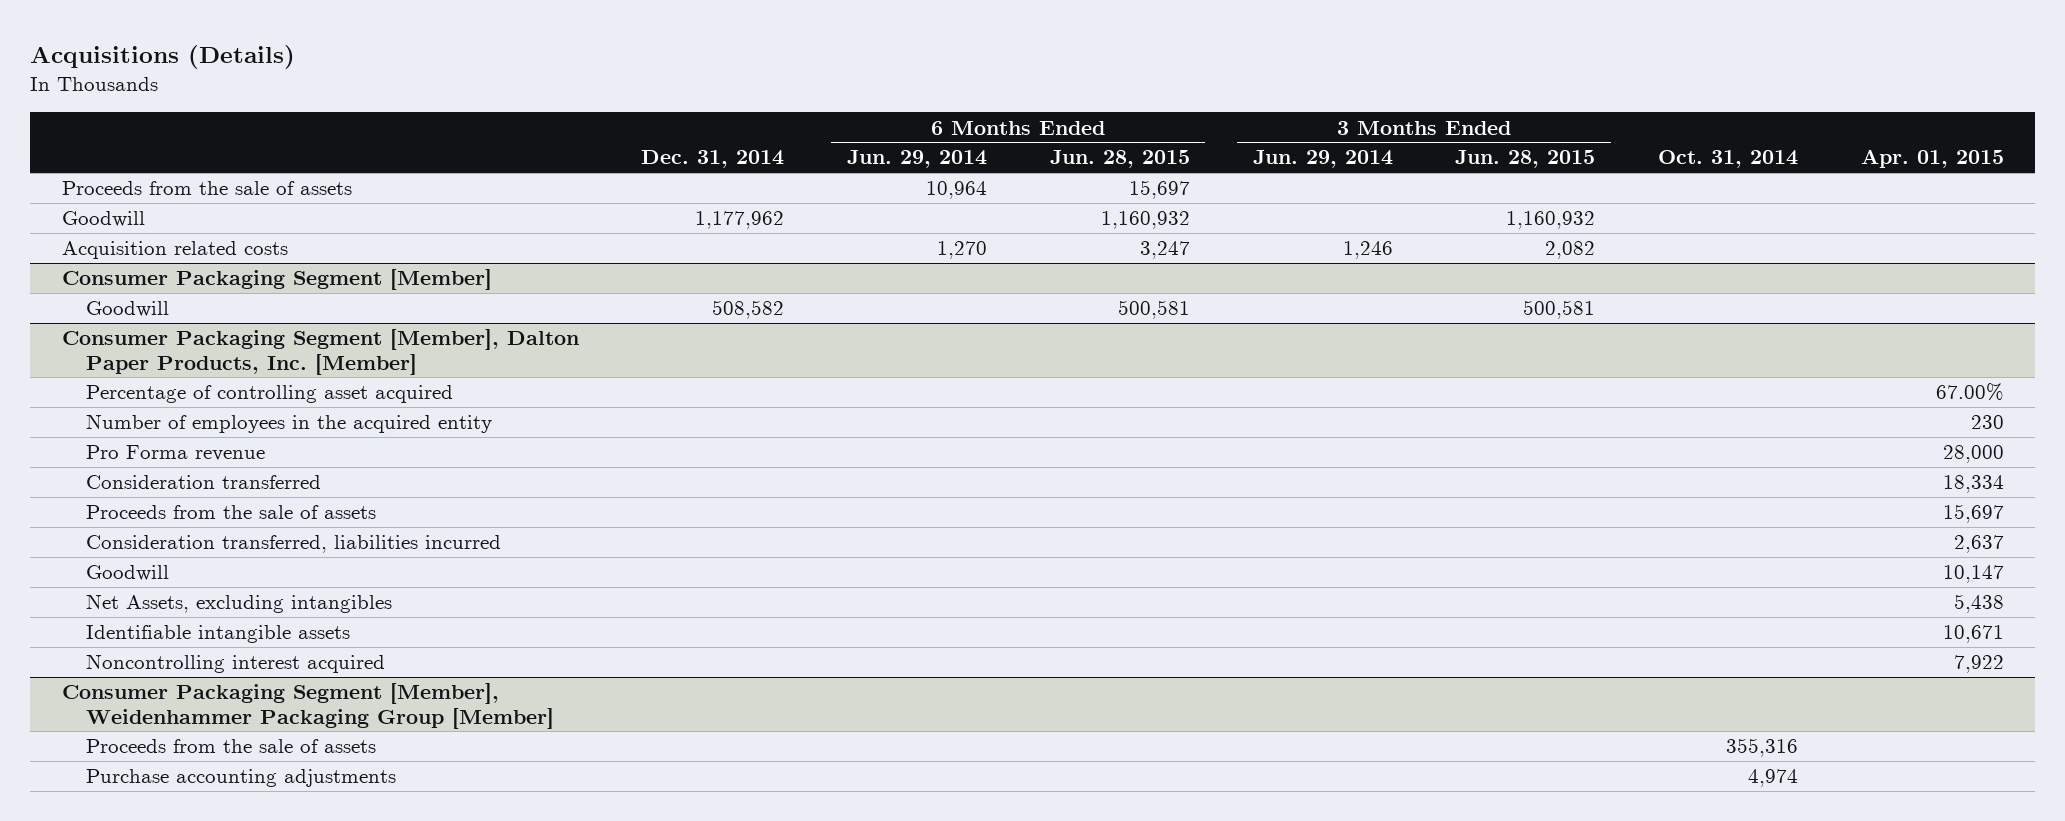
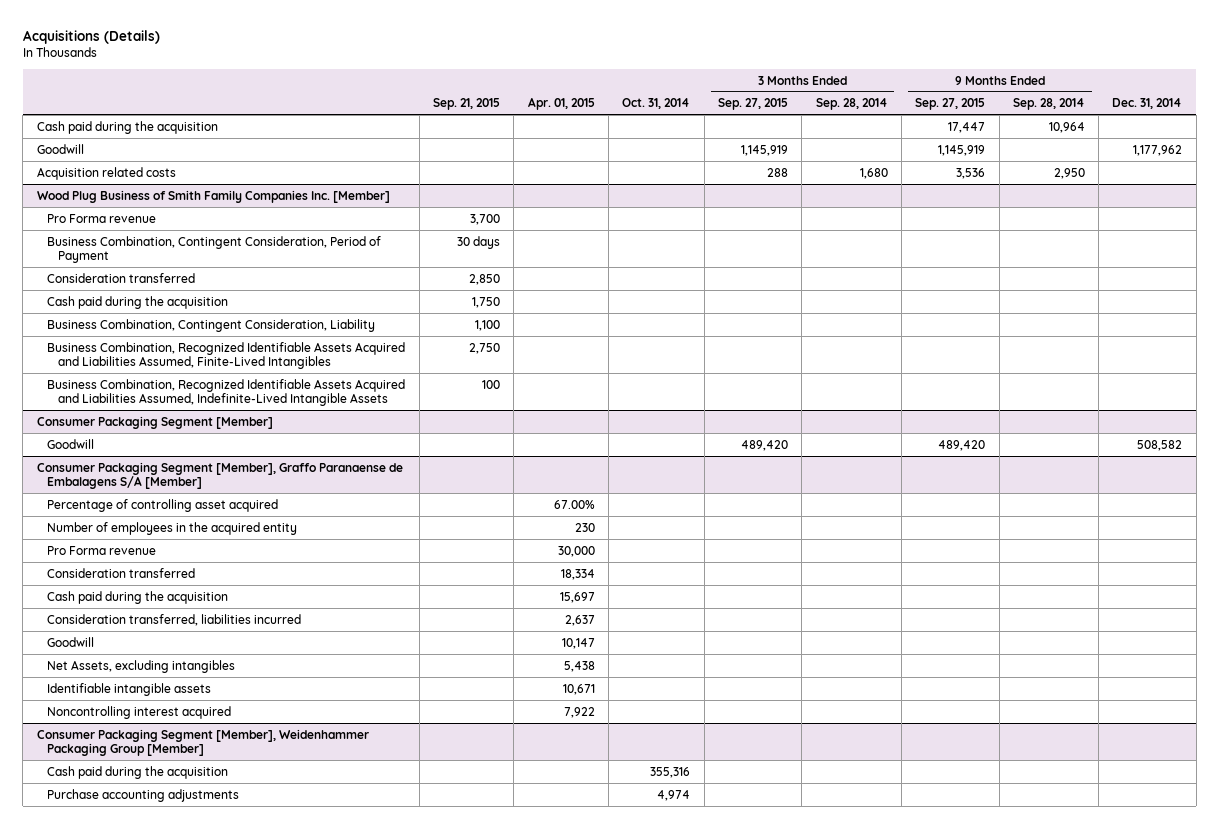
- | Dec. 31, 2014 | 6 Months Ended Jun. 29, 2014 | 6 Months Ended Jun. 28, 2015 | 3 Months Ended Jun. 29, 2014 | 3 Months Ended Jun. 28, 2015 | Oct. 31, 2014 | Apr. 01, 2015
+ | Sep. 21, 2015 | Apr. 01, 2015 | Oct. 31, 2014 | 3 Months Ended Sep. 27, 2015 | 3 Months Ended Sep. 28, 2014 | 9 Months Ended Sep. 27, 2015 | 9 Months Ended Sep. 28, 2014 | Dec. 31, 2014
- Proceeds from the sale of assets | | 10,964 | 15,697 | | | |
+ Cash paid during the acquisition | | | | | | 17,447 | 10,964 |
+ Wood Plug Business of Smith Family Companies Inc. [Member]
+ Pro Forma revenue | 3,700 | | | | | | |
+ Business Combination, Contingent Consideration, Period of Payment | 30 days | | | | | | |
+ Consideration transferred | 2,850 | | | | | | |
+ Cash paid during the acquisition | 1,750 | | | | | | |
+ Business Combination, Contingent Consideration, Liability | 1,100 | | | | | | |
+ Business Combination, Recognized Identifiable Assets Acquired and Liabilities Assumed, Finite-Lived Intangibles | 2,750 | | | | | | |
+ Business Combination, Recognized Identifiable Assets Acquired and Liabilities Assumed, Indefinite-Lived Intangible Assets | 100 | | | | | | |
- Consumer Packaging Segment [Member], Dalton Paper Products, Inc. [Member]
+ Consumer Packaging Segment [Member], Graffo Paranaense de Embalagens S/A [Member]
- Pro Forma revenue | | | | | | | 28,000
+ Pro Forma revenue | | 30,000 | | | | | |
- Proceeds from the sale of assets | | | | | | | 15,697
+ Cash paid during the acquisition | | 15,697 | | | | | |
@ Consumer Packaging Segment [Member], Weidenhammer Packaging Group [Member]
- Proceeds from the sale of assets | | | | | | 355,316 |
+ Cash paid during the acquisition | | | 355,316 | | | | |

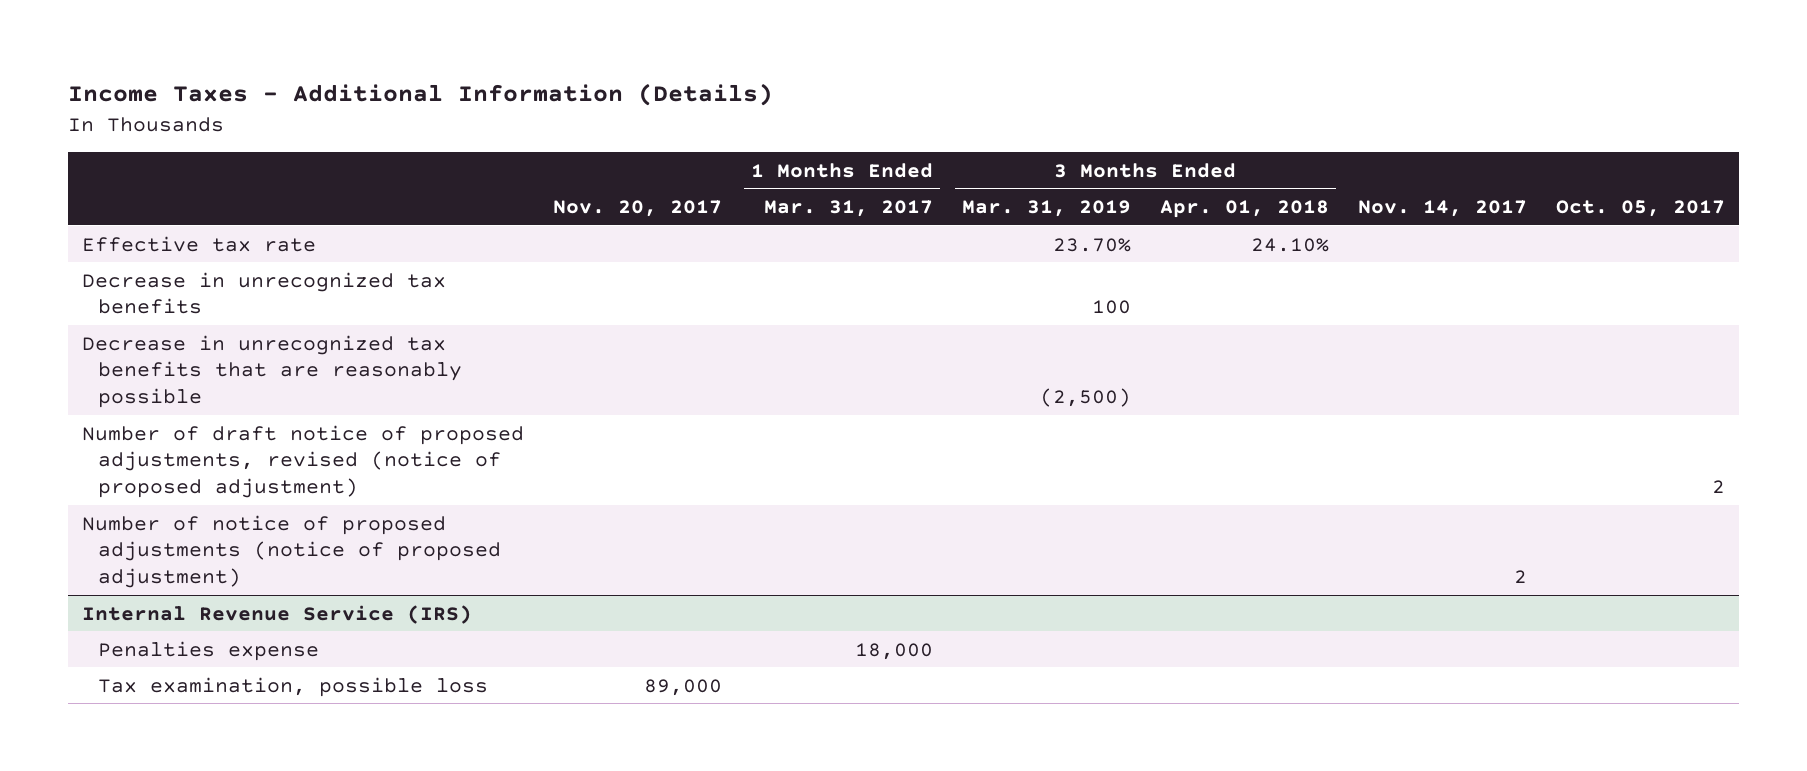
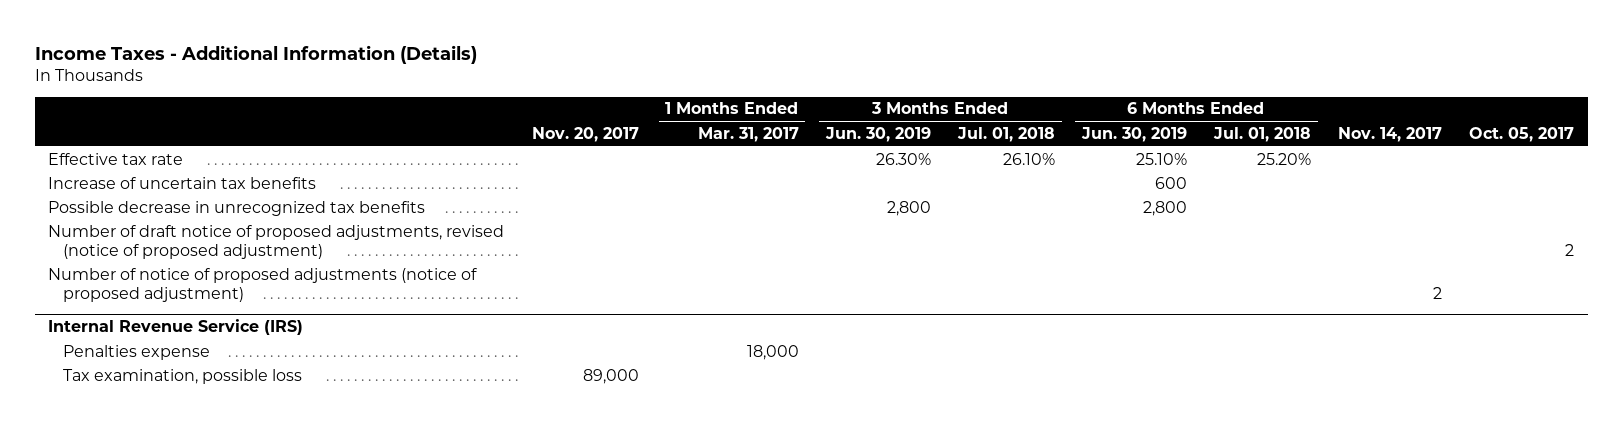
- | Nov. 20, 2017 | 1 Months Ended Mar. 31, 2017 | 3 Months Ended Mar. 31, 2019 | 3 Months Ended Apr. 01, 2018 | Nov. 14, 2017 | Oct. 05, 2017
+ | Nov. 20, 2017 | 1 Months Ended Mar. 31, 2017 | 3 Months Ended Jun. 30, 2019 | 3 Months Ended Jul. 01, 2018 | 6 Months Ended Jun. 30, 2019 | 6 Months Ended Jul. 01, 2018 | Nov. 14, 2017 | Oct. 05, 2017
- Decrease in unrecognized tax benefits | | | 100 | | |
- Decrease in unrecognized tax benefits that are reasonably possible | | | (2,500) | | |
+ Increase of uncertain tax benefits | | | | | 600 | | |
+ Possible decrease in unrecognized tax benefits | | | 2,800 | | 2,800 | | |

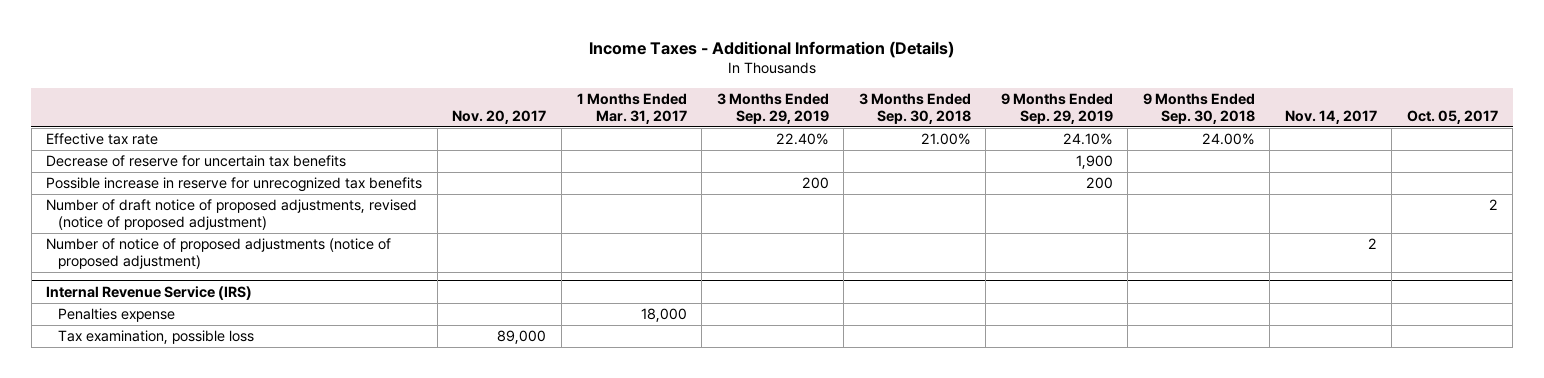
- | Nov. 20, 2017 | 1 Months Ended Mar. 31, 2017 | 3 Months Ended Jun. 30, 2019 | 3 Months Ended Jul. 01, 2018 | 6 Months Ended Jun. 30, 2019 | 6 Months Ended Jul. 01, 2018 | Nov. 14, 2017 | Oct. 05, 2017
+ | Nov. 20, 2017 | 1 Months Ended Mar. 31, 2017 | 3 Months Ended Sep. 29, 2019 | 3 Months Ended Sep. 30, 2018 | 9 Months Ended Sep. 29, 2019 | 9 Months Ended Sep. 30, 2018 | Nov. 14, 2017 | Oct. 05, 2017
- Increase of uncertain tax benefits | | | | | 600 | | |
- Possible decrease in unrecognized tax benefits | | | 2,800 | | 2,800 | | |
+ Decrease of reserve for uncertain tax benefits | | | | | 1,900 | | |
+ Possible increase in reserve for unrecognized tax benefits | | | 200 | | 200 | | |

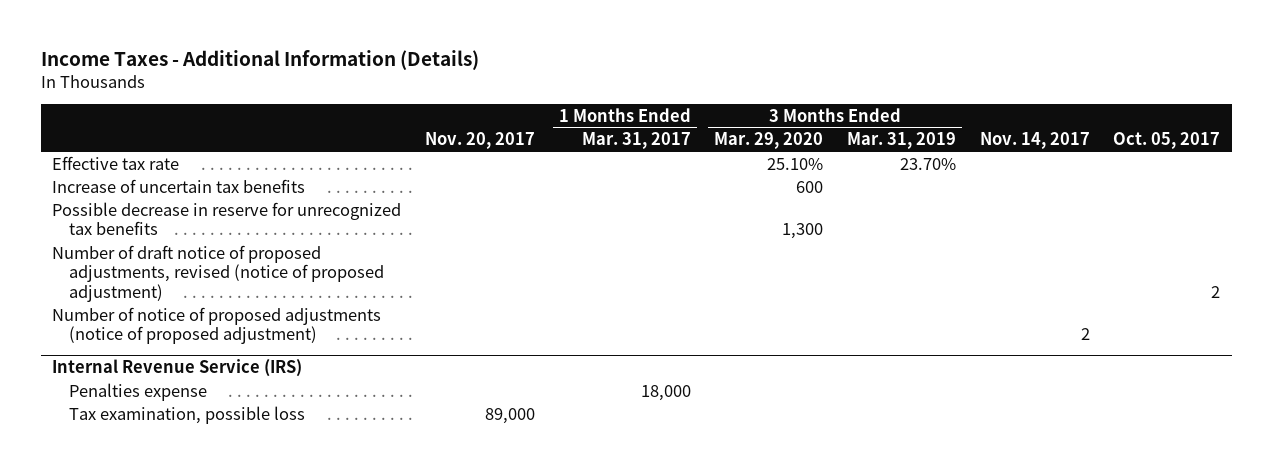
- | Nov. 20, 2017 | 1 Months Ended Mar. 31, 2017 | 3 Months Ended Sep. 29, 2019 | 3 Months Ended Sep. 30, 2018 | 9 Months Ended Sep. 29, 2019 | 9 Months Ended Sep. 30, 2018 | Nov. 14, 2017 | Oct. 05, 2017
+ | Nov. 20, 2017 | 1 Months Ended Mar. 31, 2017 | 3 Months Ended Mar. 29, 2020 | 3 Months Ended Mar. 31, 2019 | Nov. 14, 2017 | Oct. 05, 2017
- Decrease of reserve for uncertain tax benefits | | | | | 1,900 | | |
- Possible increase in reserve for unrecognized tax benefits | | | 200 | | 200 | | |
+ Increase of uncertain tax benefits | | | 600 | | |
+ Possible decrease in reserve for unrecognized tax benefits | | | 1,300 | | |

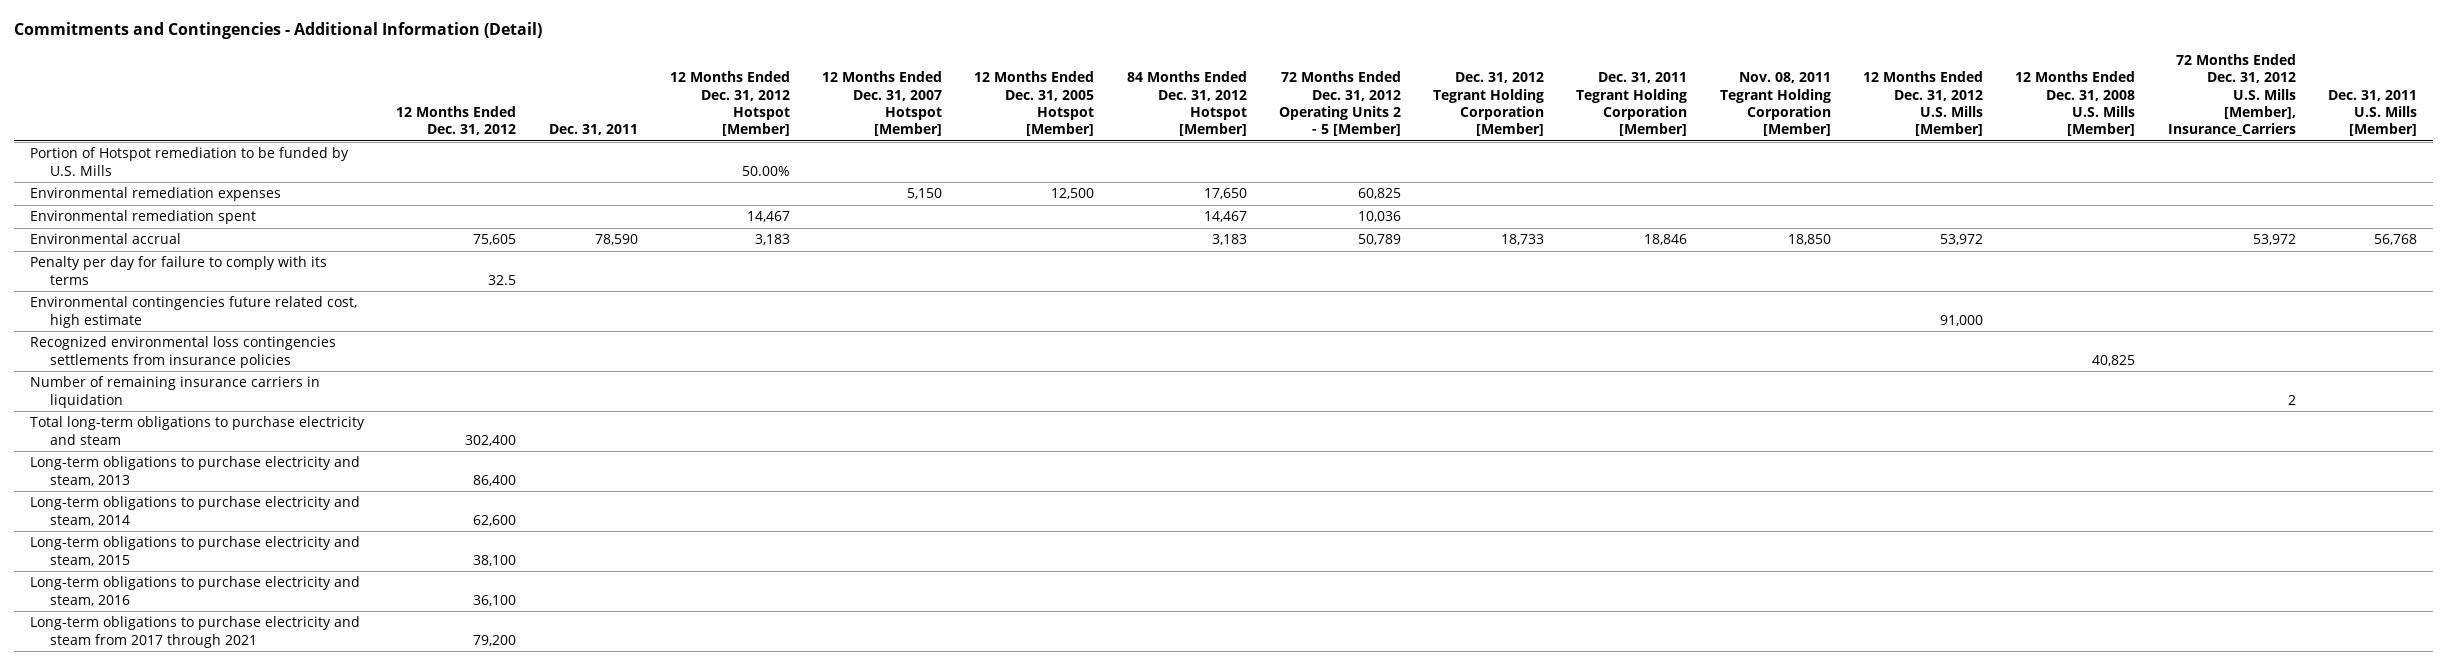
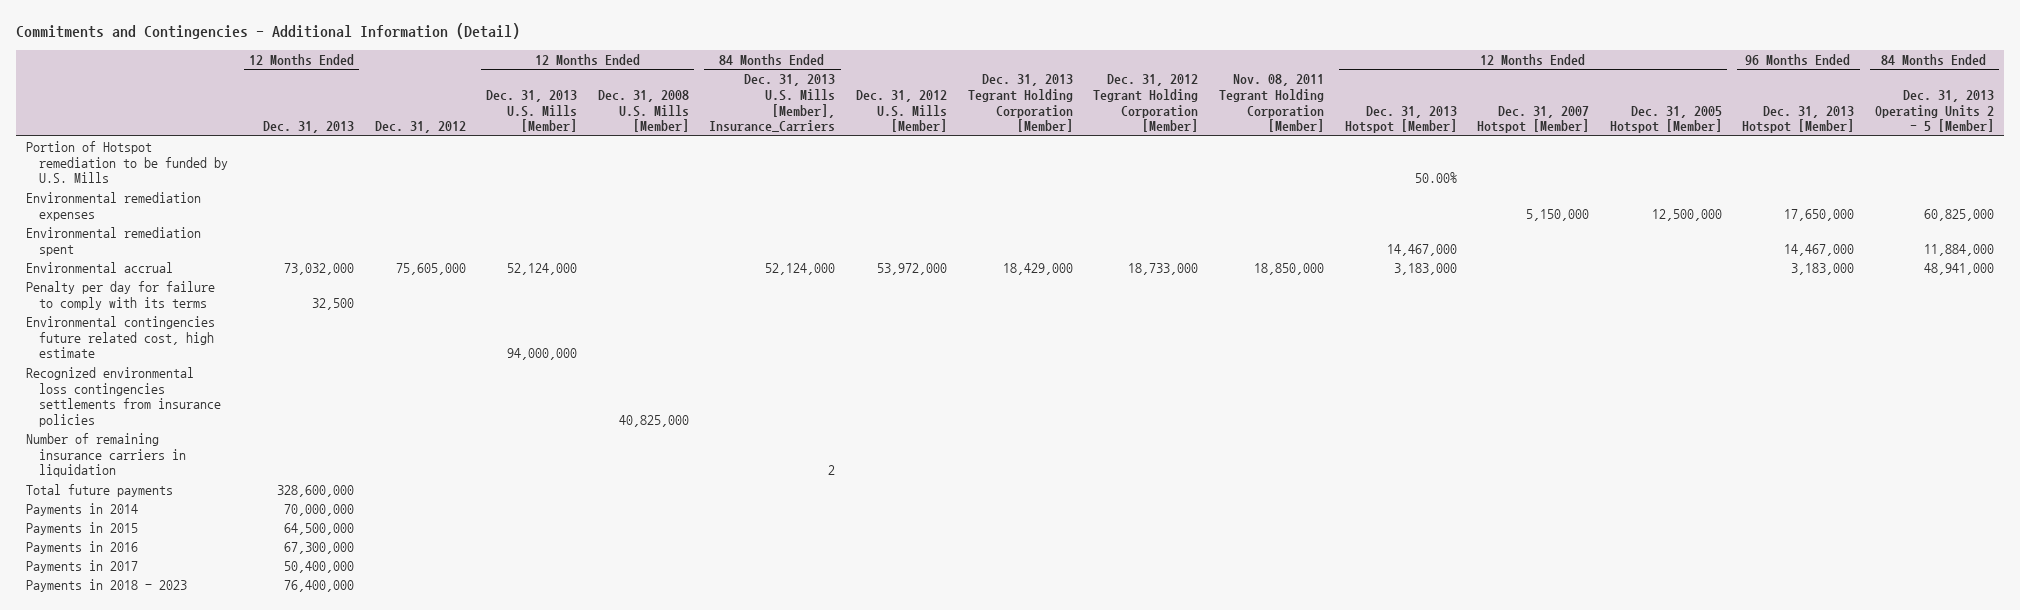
- | 12 Months Ended Dec. 31, 2012 | Dec. 31, 2011 | 12 Months Ended Dec. 31, 2012 Hotspot [Member] | 12 Months Ended Dec. 31, 2007 Hotspot [Member] | 12 Months Ended Dec. 31, 2005 Hotspot [Member] | 84 Months Ended Dec. 31, 2012 Hotspot [Member] | 72 Months Ended Dec. 31, 2012 Operating Units 2 - 5 [Member] | Dec. 31, 2012 Tegrant Holding Corporation [Member] | Dec. 31, 2011 Tegrant Holding Corporation [Member] | Nov. 08, 2011 Tegrant Holding Corporation [Member] | 12 Months Ended Dec. 31, 2012 U.S. Mills [Member] | 12 Months Ended Dec. 31, 2008 U.S. Mills [Member] | 72 Months Ended Dec. 31, 2012 U.S. Mills [Member], Insurance_Carriers | Dec. 31, 2011 U.S. Mills [Member]
+ | 12 Months Ended Dec. 31, 2013 | Dec. 31, 2012 | 12 Months Ended Dec. 31, 2013 U.S. Mills [Member] | 12 Months Ended Dec. 31, 2008 U.S. Mills [Member] | 84 Months Ended Dec. 31, 2013 U.S. Mills [Member], Insurance_Carriers | Dec. 31, 2012 U.S. Mills [Member] | Dec. 31, 2013 Tegrant Holding Corporation [Member] | Dec. 31, 2012 Tegrant Holding Corporation [Member] | Nov. 08, 2011 Tegrant Holding Corporation [Member] | 12 Months Ended Dec. 31, 2013 Hotspot [Member] | 12 Months Ended Dec. 31, 2007 Hotspot [Member] | 12 Months Ended Dec. 31, 2005 Hotspot [Member] | 96 Months Ended Dec. 31, 2013 Hotspot [Member] | 84 Months Ended Dec. 31, 2013 Operating Units 2 - 5 [Member]
- Environmental remediation expenses | | | | 5,150 | 12,500 | 17,650 | 60,825 | | | | | | |
+ Environmental remediation expenses | | | | | | | | | | | 5,150,000 | 12,500,000 | 17,650,000 | 60,825,000
- Environmental accrual | 75,605 | 78,590 | 3,183 | | | 3,183 | 50,789 | 18,733 | 18,846 | 18,850 | 53,972 | | 53,972 | 56,768
+ Environmental accrual | 73,032,000 | 75,605,000 | 52,124,000 | | 52,124,000 | 53,972,000 | 18,429,000 | 18,733,000 | 18,850,000 | 3,183,000 | | | 3,183,000 | 48,941,000
- Recognized environmental loss contingencies settlements from insurance policies | | | | | | | | | | | | 40,825 | |
+ Recognized environmental loss contingencies settlements from insurance policies | | | | 40,825,000 | | | | | | | | | |
- Total long-term obligations to purchase electricity and steam | 302,400 | | | | | | | | | | | | |
- Long-term obligations to purchase electricity and steam, 2013 | 86,400 | | | | | | | | | | | | |
- Long-term obligations to purchase electricity and steam, 2014 | 62,600 | | | | | | | | | | | | |
- Long-term obligations to purchase electricity and steam, 2015 | 38,100 | | | | | | | | | | | | |
- Long-term obligations to purchase electricity and steam, 2016 | 36,100 | | | | | | | | | | | | |
- Long-term obligations to purchase electricity and steam from 2017 through 2021 | 79,200 | | | | | | | | | | | | |
+ Total future payments | 328,600,000 | | | | | | | | | | | | |
+ Payments in 2014 | 70,000,000 | | | | | | | | | | | | |
+ Payments in 2015 | 64,500,000 | | | | | | | | | | | | |
+ Payments in 2016 | 67,300,000 | | | | | | | | | | | | |
+ Payments in 2017 | 50,400,000 | | | | | | | | | | | | |
+ Payments in 2018 - 2023 | 76,400,000 | | | | | | | | | | | | |

